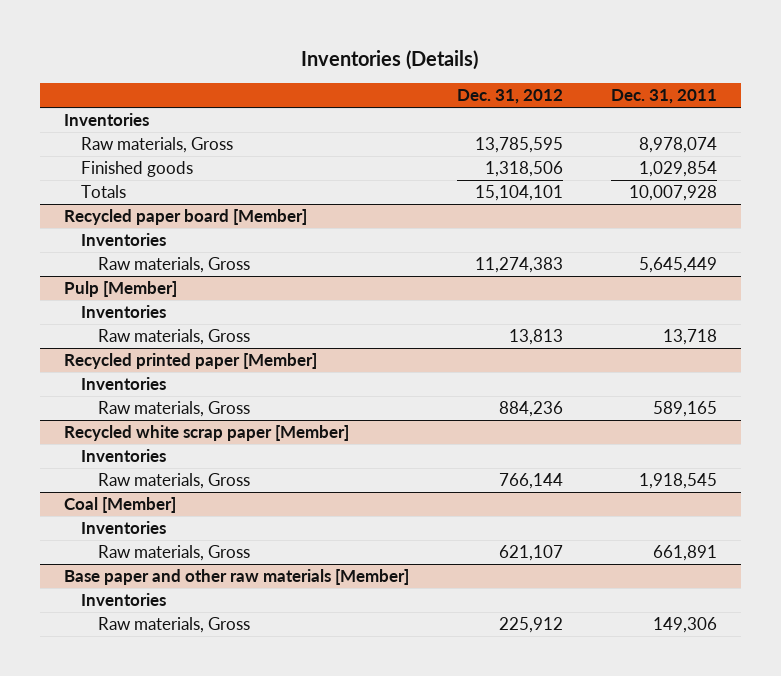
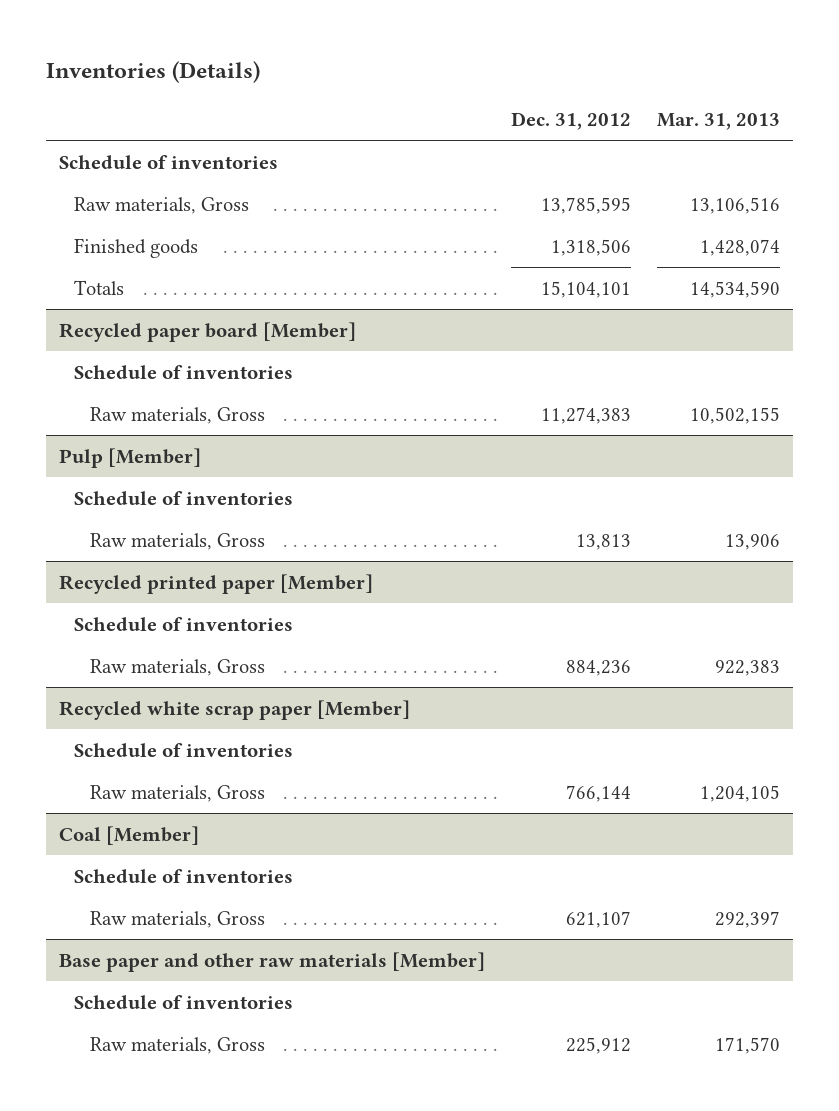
- | Dec. 31, 2012 | Dec. 31, 2011
+ | Dec. 31, 2012 | Mar. 31, 2013
- Inventories
+ Schedule of inventories
@ Recycled paper board [Member]
- Inventories
+ Schedule of inventories
@ Pulp [Member]
- Inventories
+ Schedule of inventories
@ Recycled printed paper [Member]
- Inventories
+ Schedule of inventories
@ Recycled white scrap paper [Member]
- Inventories
+ Schedule of inventories
@ Coal [Member]
- Inventories
+ Schedule of inventories
@ Base paper and other raw materials [Member]
- Inventories
+ Schedule of inventories

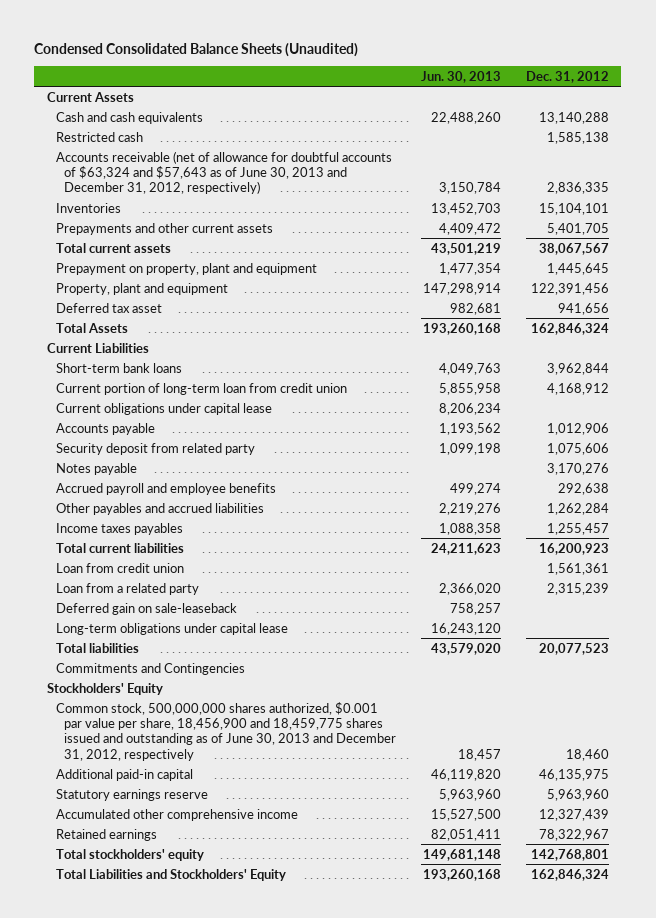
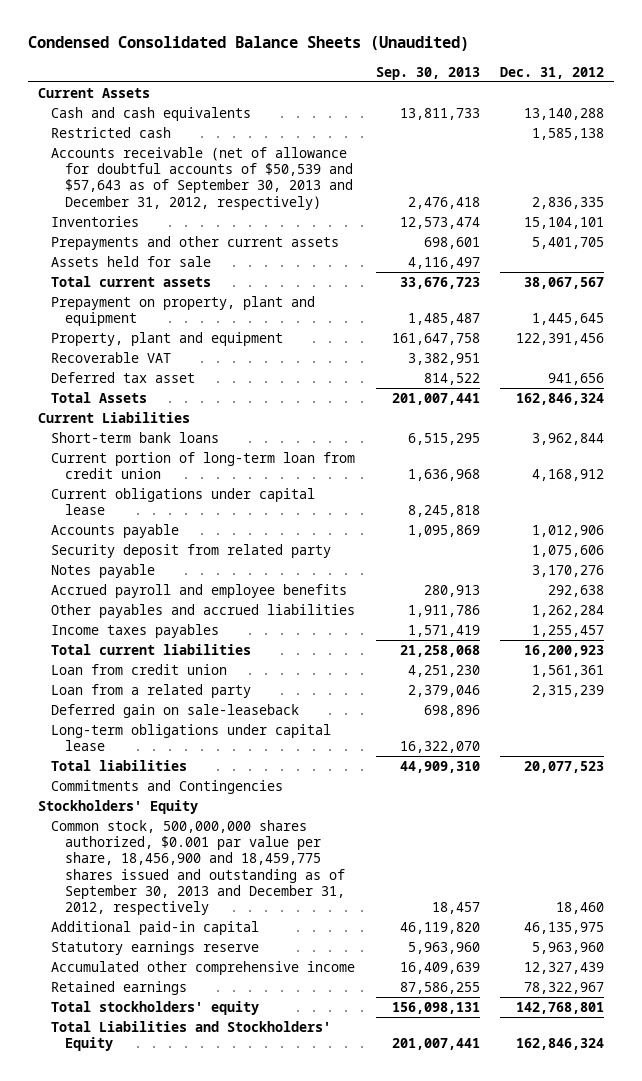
- | Jun. 30, 2013 | Dec. 31, 2012
+ | Sep. 30, 2013 | Dec. 31, 2012
- Accounts receivable (net of allowance for doubtful accounts of $63,324 and $57,643 as of June 30, 2013 and December 31, 2012, respectively) | 3,150,784 | 2,836,335
+ Accounts receivable (net of allowance for doubtful accounts of $50,539 and $57,643 as of September 30, 2013 and December 31, 2012, respectively) | 2,476,418 | 2,836,335
+ Assets held for sale | 4,116,497 |
+ Recoverable VAT | 3,382,951 |
- Common stock, 500,000,000 shares authorized, $0.001 par value per share, 18,456,900 and 18,459,775 shares issued and outstanding as of June 30, 2013 and December 31, 2012, respectively | 18,457 | 18,460
+ Common stock, 500,000,000 shares authorized, $0.001 par value per share, 18,456,900 and 18,459,775 shares issued and outstanding as of September 30, 2013 and December 31, 2012, respectively | 18,457 | 18,460

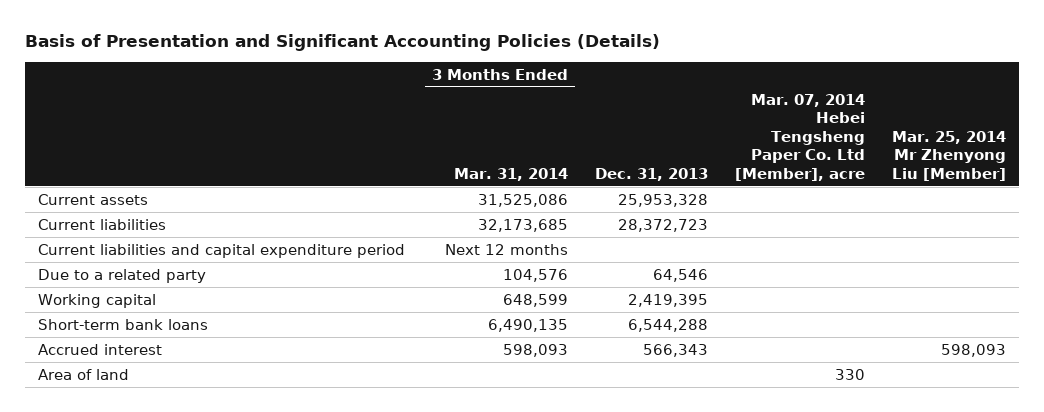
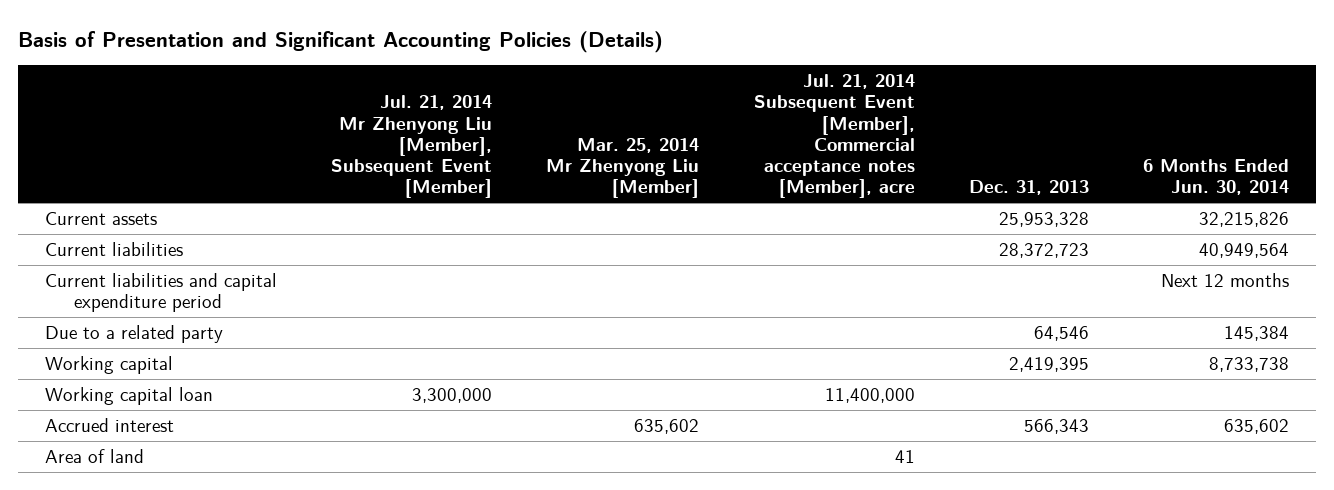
- | 3 Months Ended Mar. 31, 2014 | Dec. 31, 2013 | Mar. 07, 2014 Hebei Tengsheng Paper Co. Ltd [Member], acre | Mar. 25, 2014 Mr Zhenyong Liu [Member]
+ | Jul. 21, 2014 Mr Zhenyong Liu [Member], Subsequent Event [Member] | Mar. 25, 2014 Mr Zhenyong Liu [Member] | Jul. 21, 2014 Subsequent Event [Member], Commercial acceptance notes [Member], acre | Dec. 31, 2013 | 6 Months Ended Jun. 30, 2014
- Short-term bank loans | 6,490,135 | 6,544,288 | |
- Accrued interest | 598,093 | 566,343 | | 598,093
+ Working capital loan | 3,300,000 | | 11,400,000 | |
+ Accrued interest | | 635,602 | | 566,343 | 635,602

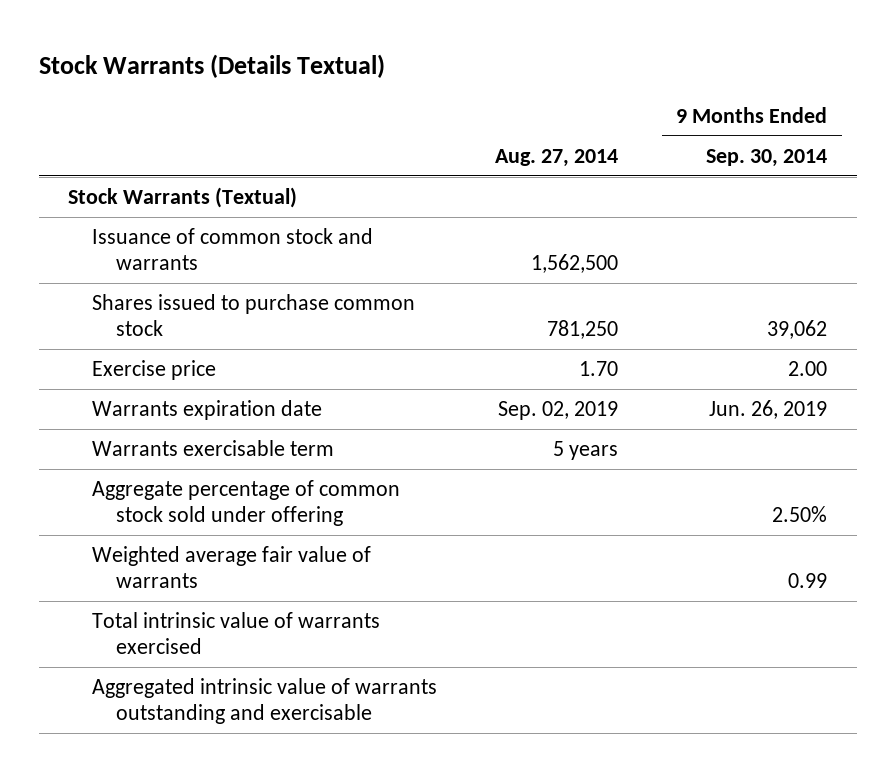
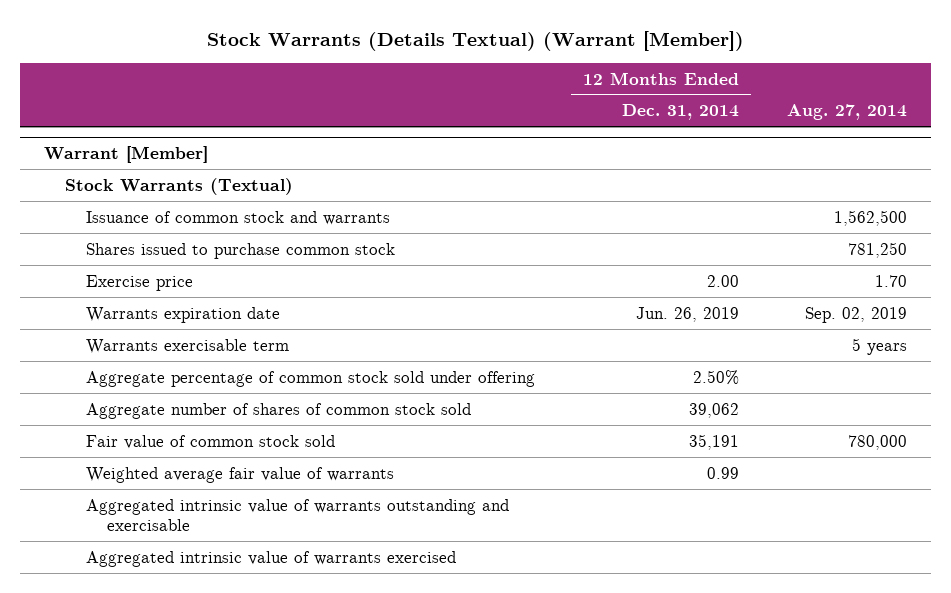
- Stock Warrants (Details Textual)
+ Stock Warrants (Details Textual) (Warrant [Member])
- | Aug. 27, 2014 | 9 Months Ended Sep. 30, 2014
+ | 12 Months Ended Dec. 31, 2014 | Aug. 27, 2014
+ Warrant [Member]
+ Aggregate number of shares of common stock sold | 39,062 |
+ Fair value of common stock sold | 35,191 | 780,000
- Total intrinsic value of warrants exercised
+ Aggregated intrinsic value of warrants exercised

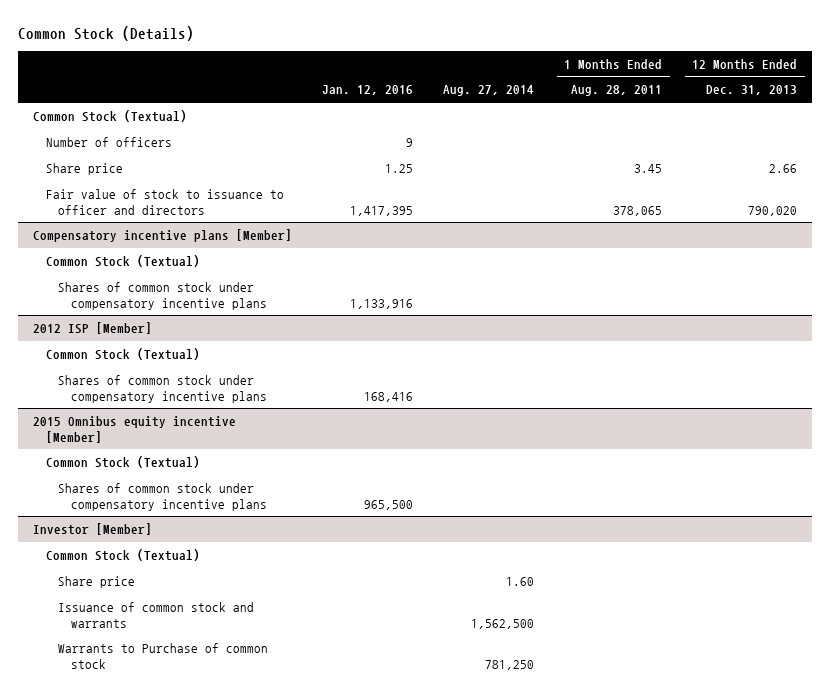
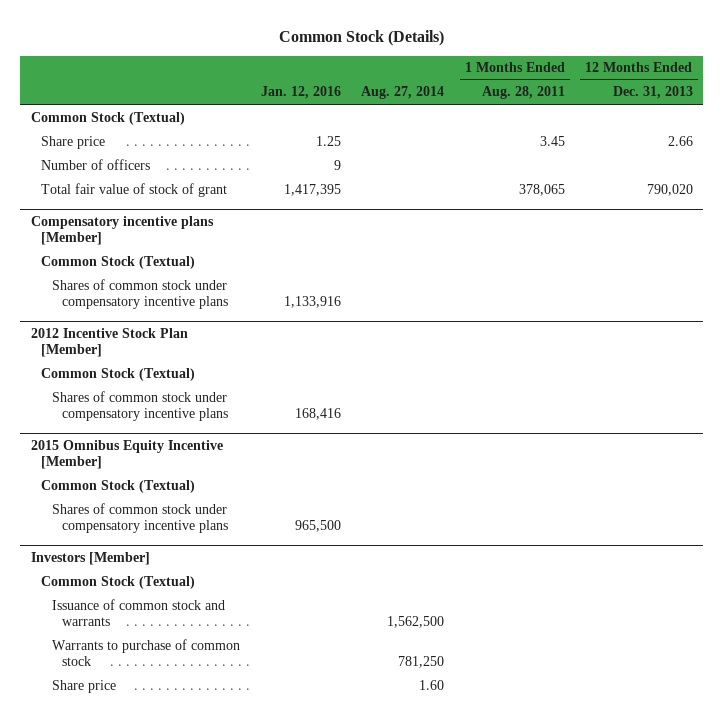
- Fair value of stock to issuance to officer and directors | 1,417,395 | | 378,065 | 790,020
moved down: Number of officers | 9 | | |
+ Total fair value of stock of grant | 1,417,395 | | 378,065 | 790,020
- 2012 ISP [Member]
+ 2012 Incentive Stock Plan [Member]
- 2015 Omnibus equity incentive [Member]
+ 2015 Omnibus Equity Incentive [Member]
- Investor [Member]
+ Investors [Member]
- Share price | | 1.60 | |
- Warrants to Purchase of common stock | | 781,250 | |
+ Warrants to purchase of common stock | | 781,250 | |
+ Share price | | 1.60 | |

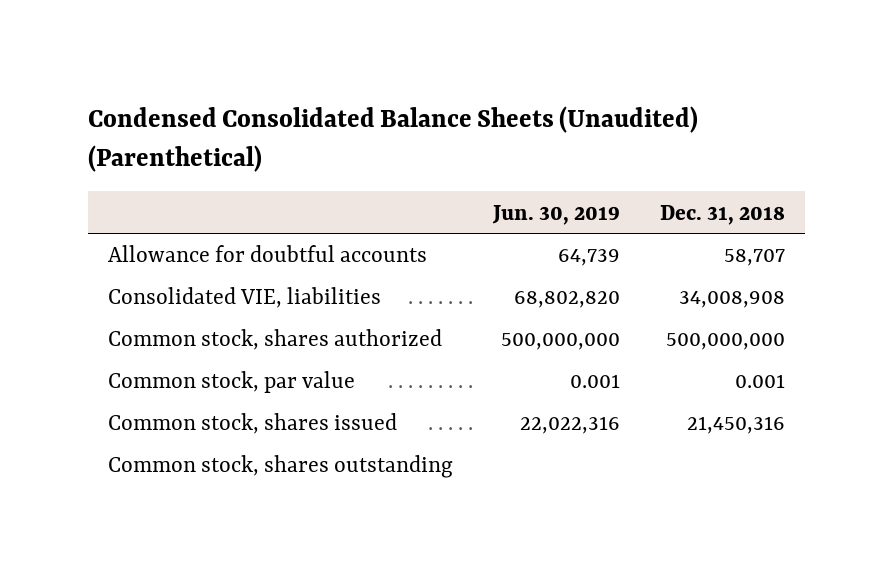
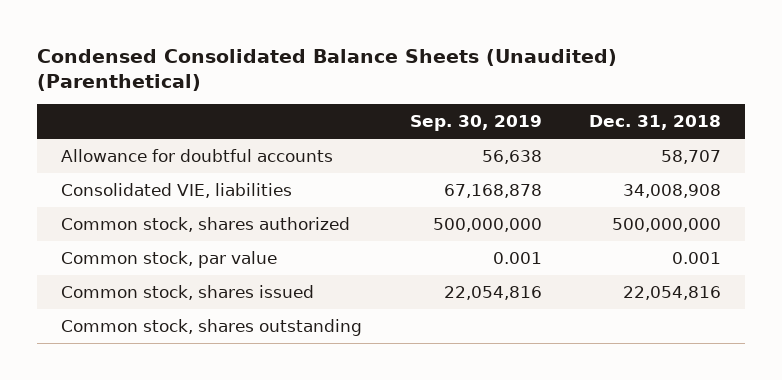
- | Jun. 30, 2019 | Dec. 31, 2018
+ | Sep. 30, 2019 | Dec. 31, 2018
- Common stock, shares issued | 22,022,316 | 21,450,316
+ Common stock, shares issued | 22,054,816 | 22,054,816

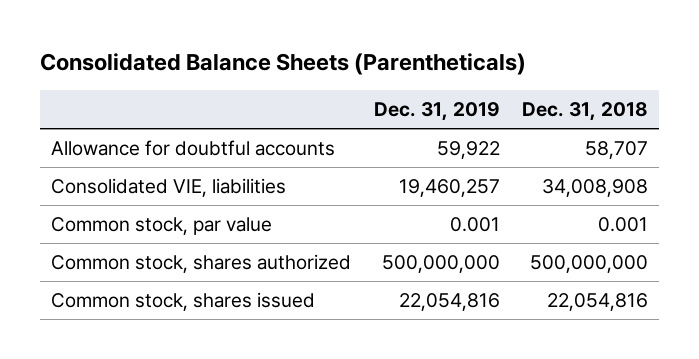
- Condensed Consolidated Balance Sheets (Unaudited) (Parenthetical)
+ Consolidated Balance Sheets (Parentheticals)
- | Sep. 30, 2019 | Dec. 31, 2018
+ | Dec. 31, 2019 | Dec. 31, 2018
moved down: Common stock, shares authorized | 500,000,000 | 500,000,000
- Common stock, shares outstanding

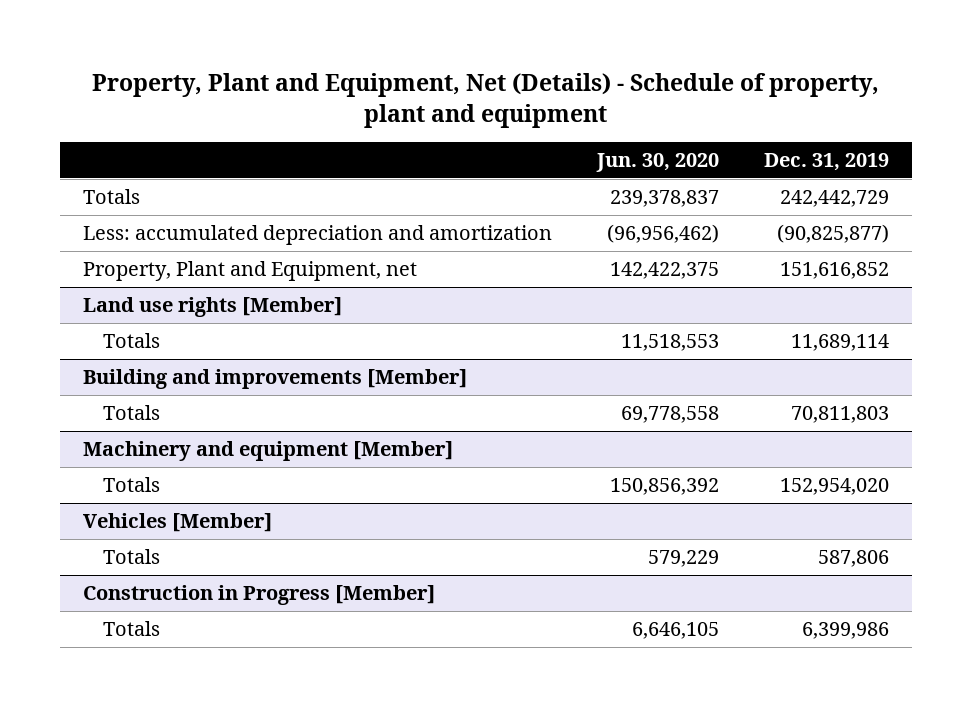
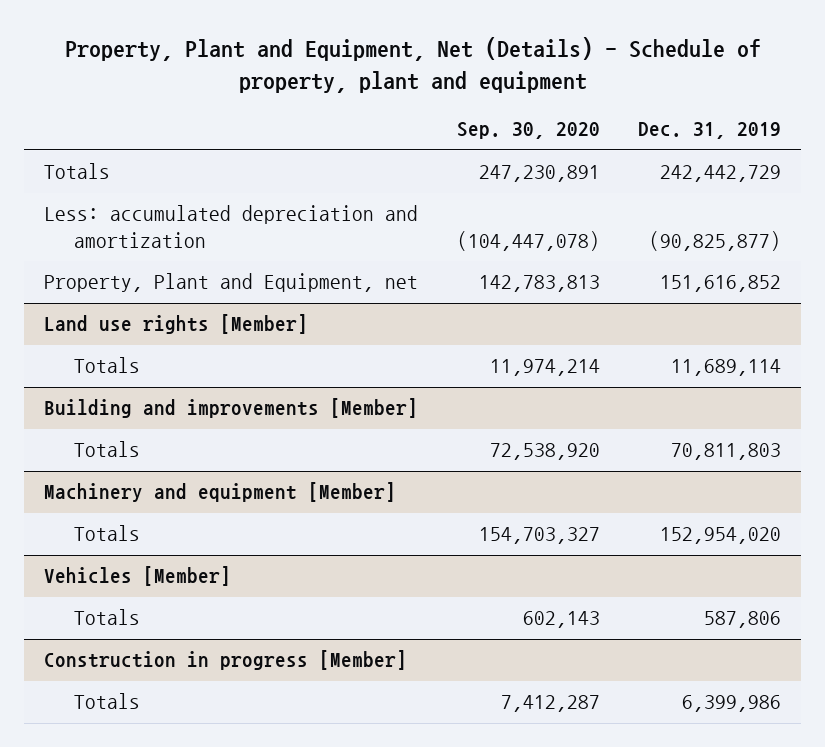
- | Jun. 30, 2020 | Dec. 31, 2019
+ | Sep. 30, 2020 | Dec. 31, 2019
- Construction in Progress [Member]
+ Construction in progress [Member]

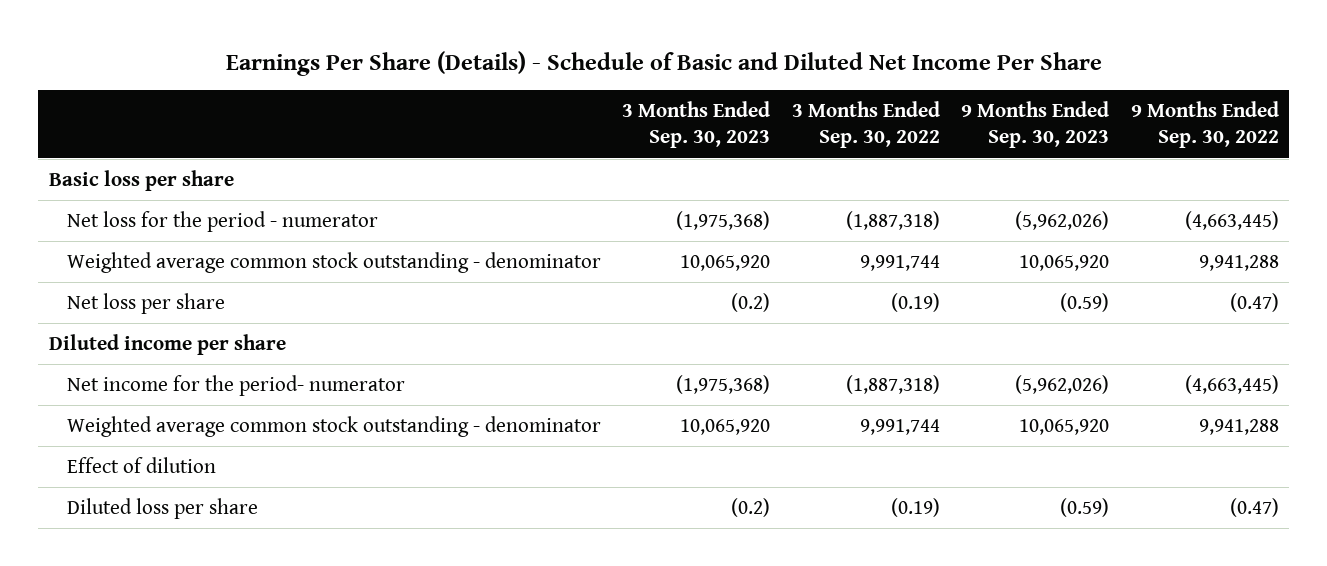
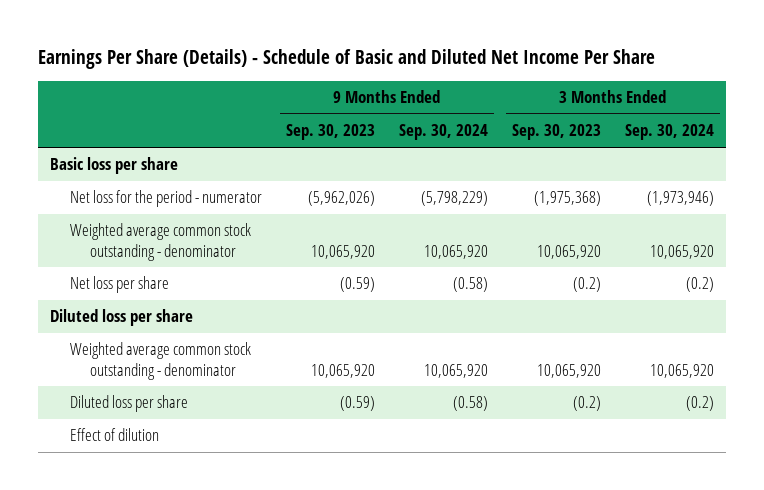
- | 3 Months Ended Sep. 30, 2023 | 3 Months Ended Sep. 30, 2022 | 9 Months Ended Sep. 30, 2023 | 9 Months Ended Sep. 30, 2022
+ | 9 Months Ended Sep. 30, 2023 | 9 Months Ended Sep. 30, 2024 | 3 Months Ended Sep. 30, 2023 | 3 Months Ended Sep. 30, 2024
- Diluted income per share
- Net income for the period- numerator | (1,975,368) | (1,887,318) | (5,962,026) | (4,663,445)
+ Diluted loss per share
moved down: Effect of dilution

